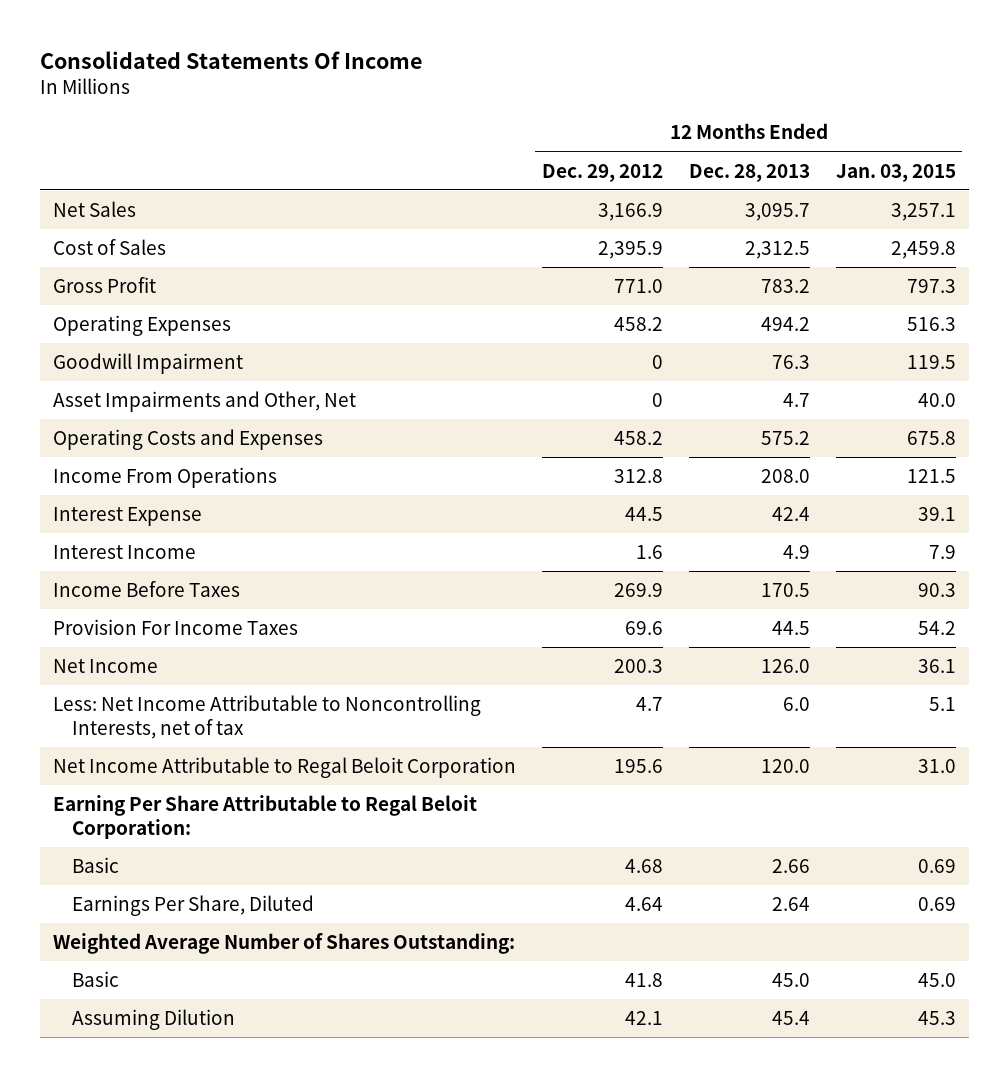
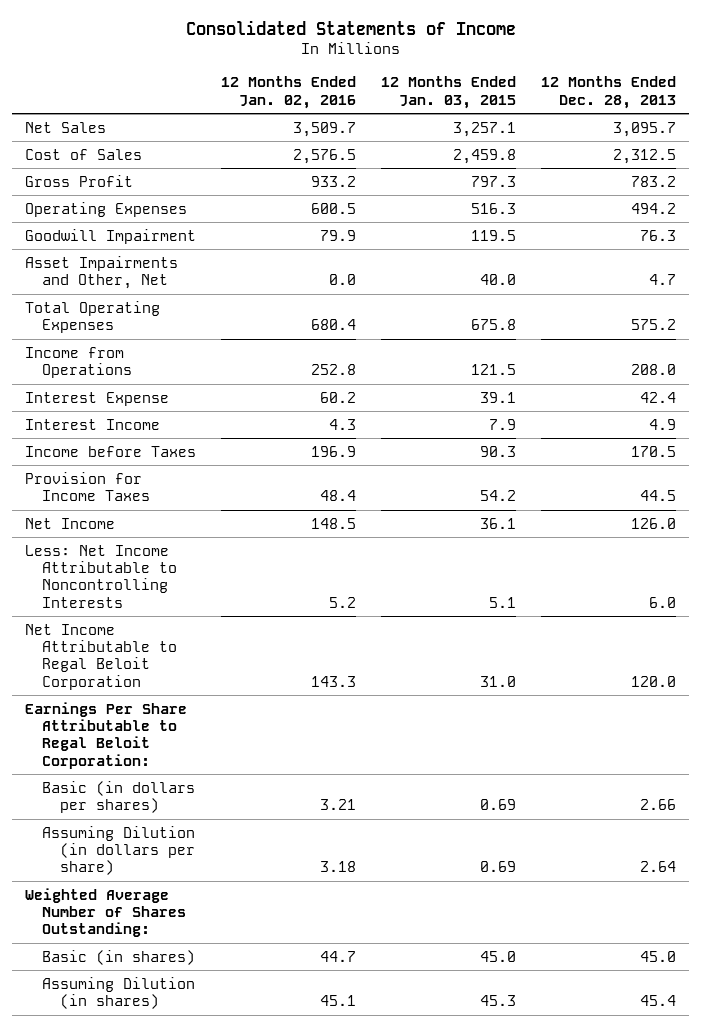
- Consolidated Statements Of Income
+ Consolidated Statements of Income
- | 12 Months Ended Dec. 29, 2012 | 12 Months Ended Dec. 28, 2013 | 12 Months Ended Jan. 03, 2015
+ | 12 Months Ended Jan. 02, 2016 | 12 Months Ended Jan. 03, 2015 | 12 Months Ended Dec. 28, 2013
- Operating Costs and Expenses | 458.2 | 575.2 | 675.8
- Income From Operations | 312.8 | 208.0 | 121.5
+ Total Operating Expenses | 680.4 | 675.8 | 575.2
+ Income from Operations | 252.8 | 121.5 | 208.0
- Income Before Taxes | 269.9 | 170.5 | 90.3
- Provision For Income Taxes | 69.6 | 44.5 | 54.2
+ Income before Taxes | 196.9 | 90.3 | 170.5
+ Provision for Income Taxes | 48.4 | 54.2 | 44.5
- Less: Net Income Attributable to Noncontrolling Interests, net of tax | 4.7 | 6.0 | 5.1
+ Less: Net Income Attributable to Noncontrolling Interests | 5.2 | 5.1 | 6.0
- Earning Per Share Attributable to Regal Beloit Corporation:
- Basic | 4.68 | 2.66 | 0.69
- Earnings Per Share, Diluted | 4.64 | 2.64 | 0.69
+ Earnings Per Share Attributable to Regal Beloit Corporation:
+ Basic (in dollars per shares) | 3.21 | 0.69 | 2.66
+ Assuming Dilution (in dollars per share) | 3.18 | 0.69 | 2.64
- Basic | 41.8 | 45.0 | 45.0
- Assuming Dilution | 42.1 | 45.4 | 45.3
+ Basic (in shares) | 44.7 | 45.0 | 45.0
+ Assuming Dilution (in shares) | 45.1 | 45.3 | 45.4

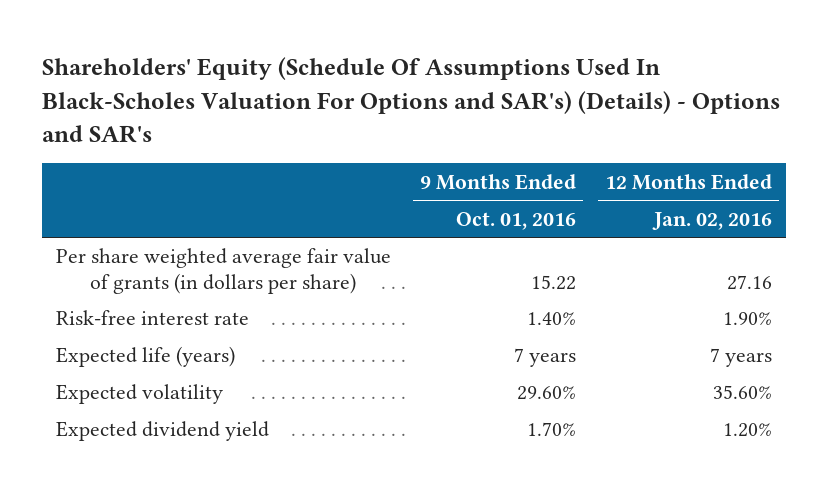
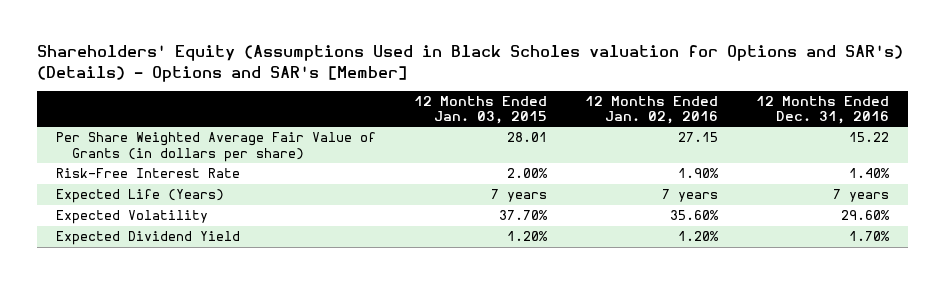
- Shareholders' Equity (Schedule Of Assumptions Used In Black-Scholes Valuation For Options and SAR's) (Details) - Options and SAR's
+ Shareholders' Equity (Assumptions Used in Black Scholes valuation for Options and SAR's) (Details) - Options and SAR's [Member]
- | 9 Months Ended Oct. 01, 2016 | 12 Months Ended Jan. 02, 2016
+ | 12 Months Ended Jan. 03, 2015 | 12 Months Ended Jan. 02, 2016 | 12 Months Ended Dec. 31, 2016
- Per share weighted average fair value of grants (in dollars per share) | 15.22 | 27.16
- Risk-free interest rate | 1.40% | 1.90%
- Expected life (years) | 7 years | 7 years
- Expected volatility | 29.60% | 35.60%
- Expected dividend yield | 1.70% | 1.20%
+ Per Share Weighted Average Fair Value of Grants (in dollars per share) | 28.01 | 27.15 | 15.22
+ Risk-Free Interest Rate | 2.00% | 1.90% | 1.40%
+ Expected Life (Years) | 7 years | 7 years | 7 years
+ Expected Volatility | 37.70% | 35.60% | 29.60%
+ Expected Dividend Yield | 1.20% | 1.20% | 1.70%

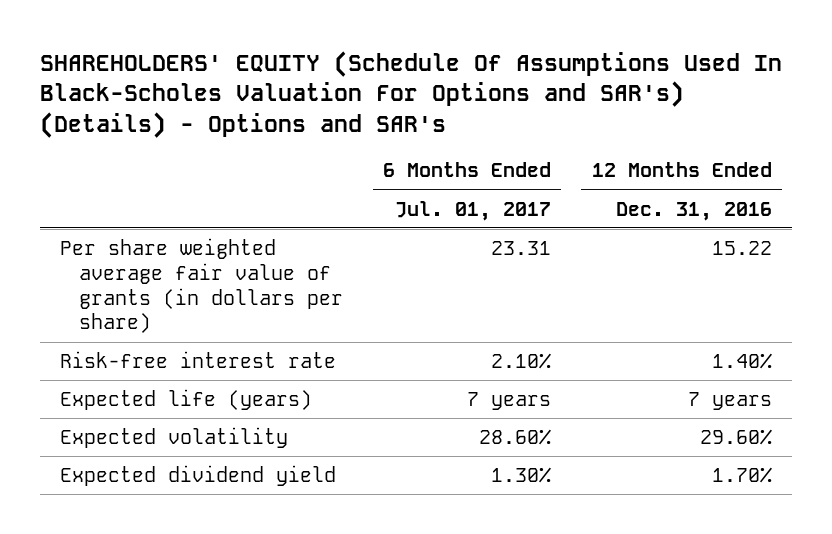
- Shareholders' Equity (Assumptions Used in Black Scholes valuation for Options and SAR's) (Details) - Options and SAR's [Member]
+ SHAREHOLDERS' EQUITY (Schedule Of Assumptions Used In Black-Scholes Valuation For Options and SAR's) (Details) - Options and SAR's
- | 12 Months Ended Jan. 03, 2015 | 12 Months Ended Jan. 02, 2016 | 12 Months Ended Dec. 31, 2016
+ | 6 Months Ended Jul. 01, 2017 | 12 Months Ended Dec. 31, 2016
- Per Share Weighted Average Fair Value of Grants (in dollars per share) | 28.01 | 27.15 | 15.22
- Risk-Free Interest Rate | 2.00% | 1.90% | 1.40%
- Expected Life (Years) | 7 years | 7 years | 7 years
- Expected Volatility | 37.70% | 35.60% | 29.60%
- Expected Dividend Yield | 1.20% | 1.20% | 1.70%
+ Per share weighted average fair value of grants (in dollars per share) | 23.31 | 15.22
+ Risk-free interest rate | 2.10% | 1.40%
+ Expected life (years) | 7 years | 7 years
+ Expected volatility | 28.60% | 29.60%
+ Expected dividend yield | 1.30% | 1.70%

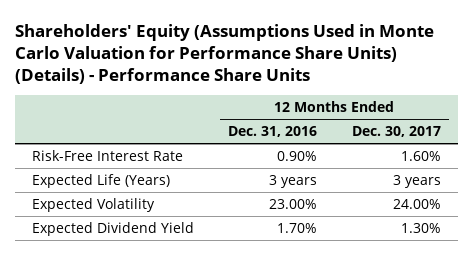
- SHAREHOLDERS' EQUITY (Schedule Of Assumptions Used In Black-Scholes Valuation For Options and SAR's) (Details) - Options and SAR's
+ Shareholders' Equity (Assumptions Used in Monte Carlo Valuation for Performance Share Units) (Details) - Performance Share Units
- | 6 Months Ended Jul. 01, 2017 | 12 Months Ended Dec. 31, 2016
+ | 12 Months Ended Dec. 31, 2016 | 12 Months Ended Dec. 30, 2017
- Per share weighted average fair value of grants (in dollars per share) | 23.31 | 15.22
- Risk-free interest rate | 2.10% | 1.40%
- Expected life (years) | 7 years | 7 years
- Expected volatility | 28.60% | 29.60%
- Expected dividend yield | 1.30% | 1.70%
+ Risk-Free Interest Rate | 0.90% | 1.60%
+ Expected Life (Years) | 3 years | 3 years
+ Expected Volatility | 23.00% | 24.00%
+ Expected Dividend Yield | 1.70% | 1.30%

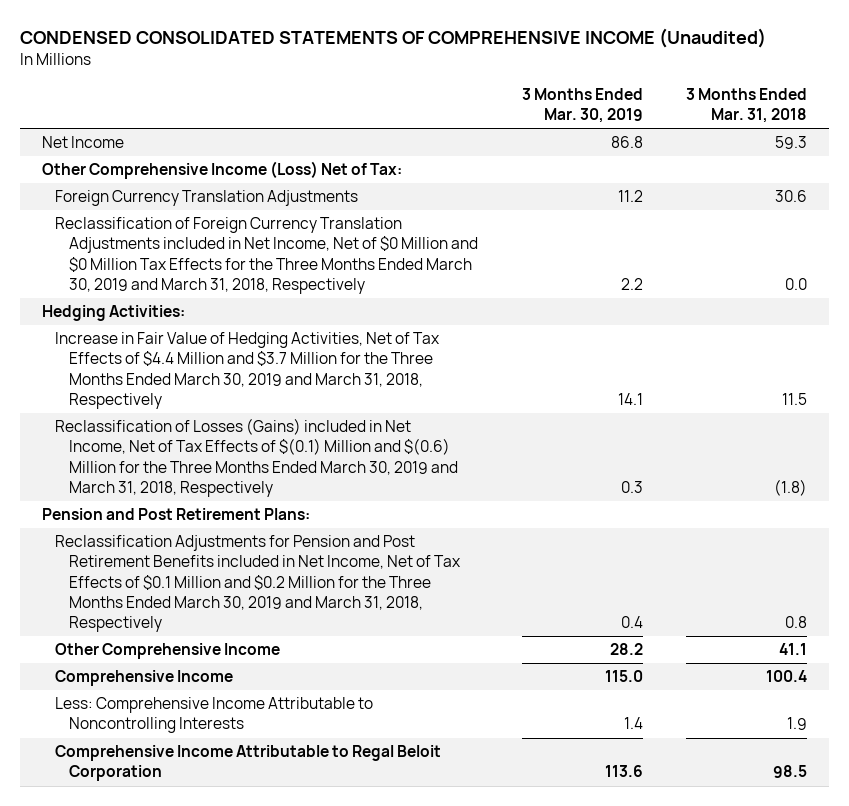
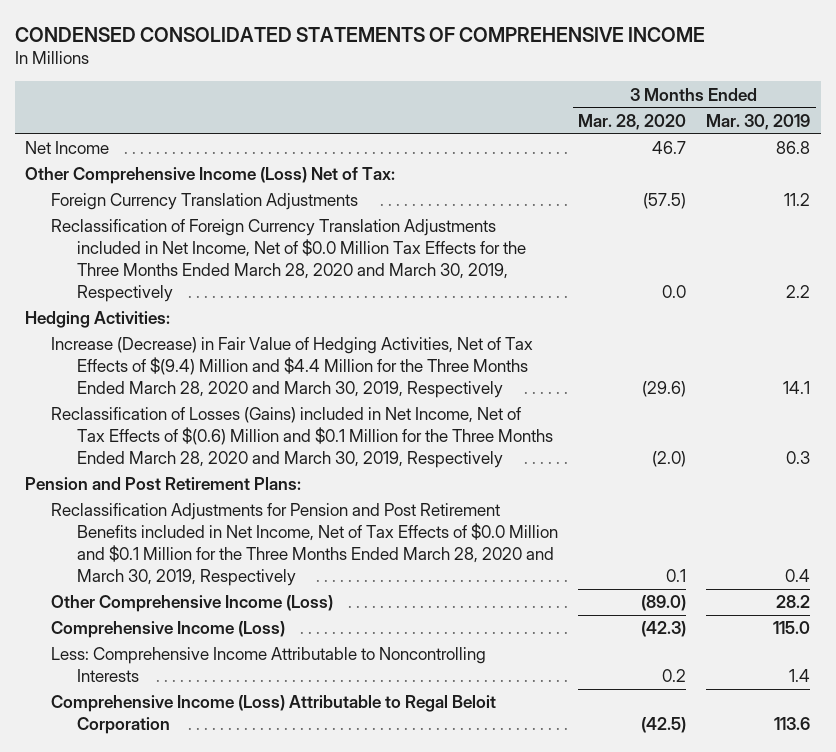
- CONDENSED CONSOLIDATED STATEMENTS OF COMPREHENSIVE INCOME (Unaudited)
+ CONDENSED CONSOLIDATED STATEMENTS OF COMPREHENSIVE INCOME
- | 3 Months Ended Mar. 30, 2019 | 3 Months Ended Mar. 31, 2018
+ | 3 Months Ended Mar. 28, 2020 | 3 Months Ended Mar. 30, 2019
- Reclassification of Foreign Currency Translation Adjustments included in Net Income, Net of $0 Million and $0 Million Tax Effects for the Three Months Ended March 30, 2019 and March 31, 2018, Respectively | 2.2 | 0.0
+ Reclassification of Foreign Currency Translation Adjustments included in Net Income, Net of $0.0 Million Tax Effects for the Three Months Ended March 28, 2020 and March 30, 2019, Respectively | 0.0 | 2.2
- Increase in Fair Value of Hedging Activities, Net of Tax Effects of $4.4 Million and $3.7 Million for the Three Months Ended March 30, 2019 and March 31, 2018, Respectively | 14.1 | 11.5
- Reclassification of Losses (Gains) included in Net Income, Net of Tax Effects of $(0.1) Million and $(0.6) Million for the Three Months Ended March 30, 2019 and March 31, 2018, Respectively | 0.3 | (1.8)
+ Increase (Decrease) in Fair Value of Hedging Activities, Net of Tax Effects of $(9.4) Million and $4.4 Million for the Three Months Ended March 28, 2020 and March 30, 2019, Respectively | (29.6) | 14.1
+ Reclassification of Losses (Gains) included in Net Income, Net of Tax Effects of $(0.6) Million and $0.1 Million for the Three Months Ended March 28, 2020 and March 30, 2019, Respectively | (2.0) | 0.3
- Reclassification Adjustments for Pension and Post Retirement Benefits included in Net Income, Net of Tax Effects of $0.1 Million and $0.2 Million for the Three Months Ended March 30, 2019 and March 31, 2018, Respectively | 0.4 | 0.8
- Other Comprehensive Income | 28.2 | 41.1
- Comprehensive Income | 115.0 | 100.4
+ Reclassification Adjustments for Pension and Post Retirement Benefits included in Net Income, Net of Tax Effects of $0.0 Million and $0.1 Million for the Three Months Ended March 28, 2020 and March 30, 2019, Respectively | 0.1 | 0.4
+ Other Comprehensive Income (Loss) | (89.0) | 28.2
+ Comprehensive Income (Loss) | (42.3) | 115.0
- Comprehensive Income Attributable to Regal Beloit Corporation | 113.6 | 98.5
+ Comprehensive Income (Loss) Attributable to Regal Beloit Corporation | (42.5) | 113.6

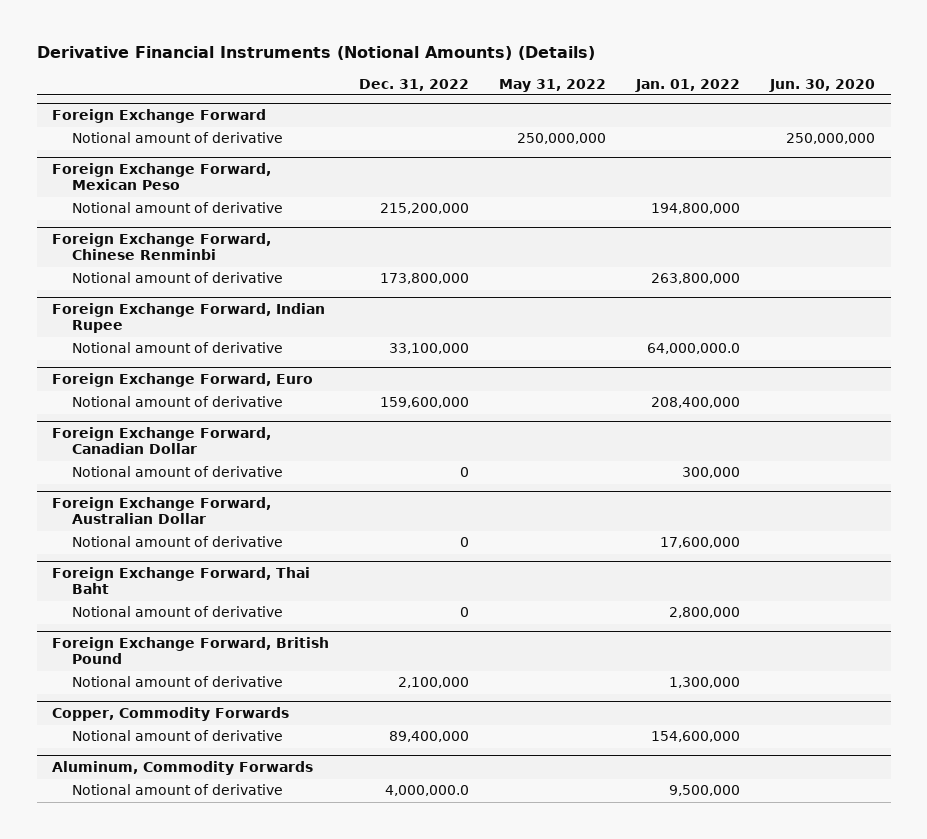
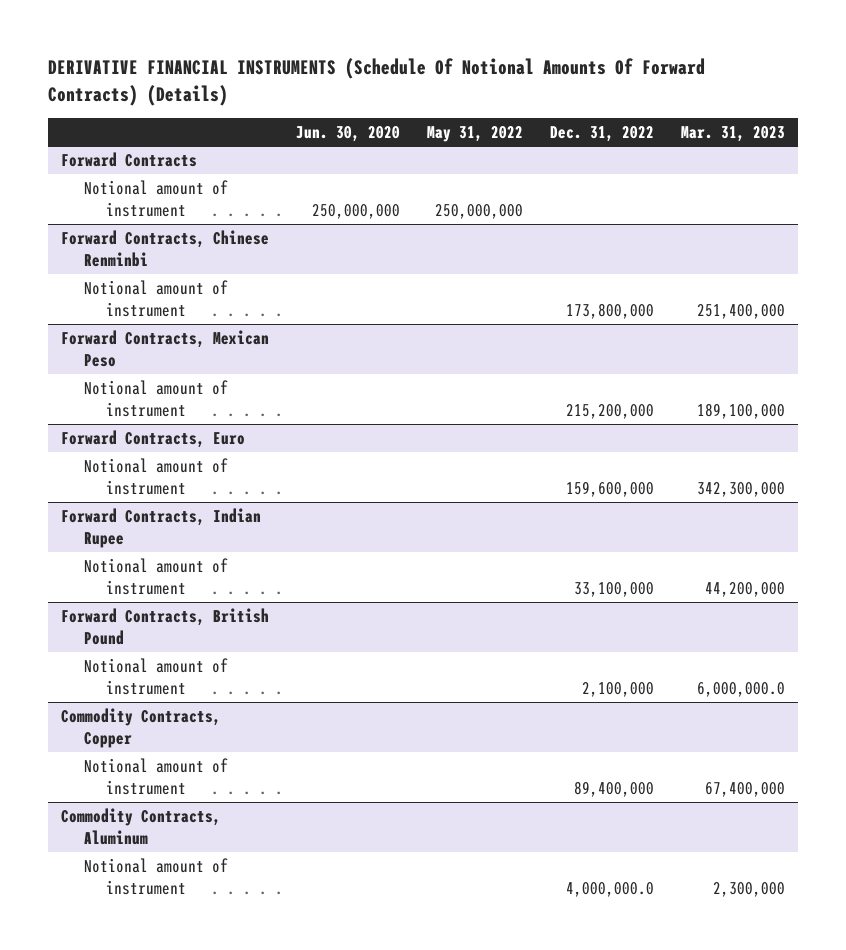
- Derivative Financial Instruments (Notional Amounts) (Details)
+ DERIVATIVE FINANCIAL INSTRUMENTS (Schedule Of Notional Amounts Of Forward Contracts) (Details)
- | Dec. 31, 2022 | May 31, 2022 | Jan. 01, 2022 | Jun. 30, 2020
+ | Jun. 30, 2020 | May 31, 2022 | Dec. 31, 2022 | Mar. 31, 2023
- Foreign Exchange Forward
- Notional amount of derivative | | 250,000,000 | | 250,000,000
- Foreign Exchange Forward, Mexican Peso
- Notional amount of derivative | 215,200,000 | | 194,800,000 |
- Foreign Exchange Forward, Chinese Renminbi
- Notional amount of derivative | 173,800,000 | | 263,800,000 |
- Foreign Exchange Forward, Indian Rupee
- Notional amount of derivative | 33,100,000 | | 64,000,000.0 |
- Foreign Exchange Forward, Euro
- Notional amount of derivative | 159,600,000 | | 208,400,000 |
- Foreign Exchange Forward, Canadian Dollar
- Notional amount of derivative | 0 | | 300,000 |
- Foreign Exchange Forward, Australian Dollar
- Notional amount of derivative | 0 | | 17,600,000 |
- Foreign Exchange Forward, Thai Baht
- Notional amount of derivative | 0 | | 2,800,000 |
- Foreign Exchange Forward, British Pound
- Notional amount of derivative | 2,100,000 | | 1,300,000 |
- Copper, Commodity Forwards
- Notional amount of derivative | 89,400,000 | | 154,600,000 |
- Aluminum, Commodity Forwards
- Notional amount of derivative | 4,000,000.0 | | 9,500,000 |
+ Forward Contracts
+ Notional amount of instrument | 250,000,000 | 250,000,000 | |
+ Forward Contracts, Chinese Renminbi
+ Notional amount of instrument | | | 173,800,000 | 251,400,000
+ Forward Contracts, Mexican Peso
+ Notional amount of instrument | | | 215,200,000 | 189,100,000
+ Forward Contracts, Euro
+ Notional amount of instrument | | | 159,600,000 | 342,300,000
+ Forward Contracts, Indian Rupee
+ Notional amount of instrument | | | 33,100,000 | 44,200,000
+ Forward Contracts, British Pound
+ Notional amount of instrument | | | 2,100,000 | 6,000,000.0
+ Commodity Contracts, Copper
+ Notional amount of instrument | | | 89,400,000 | 67,400,000
+ Commodity Contracts, Aluminum
+ Notional amount of instrument | | | 4,000,000.0 | 2,300,000

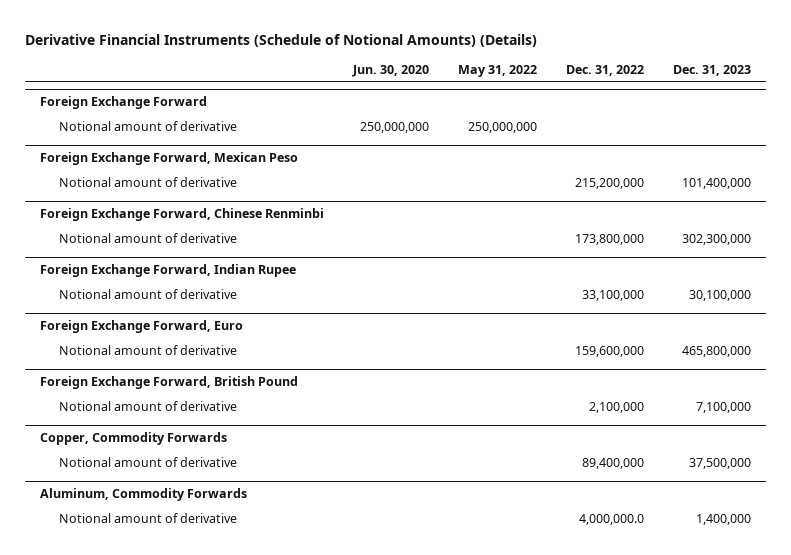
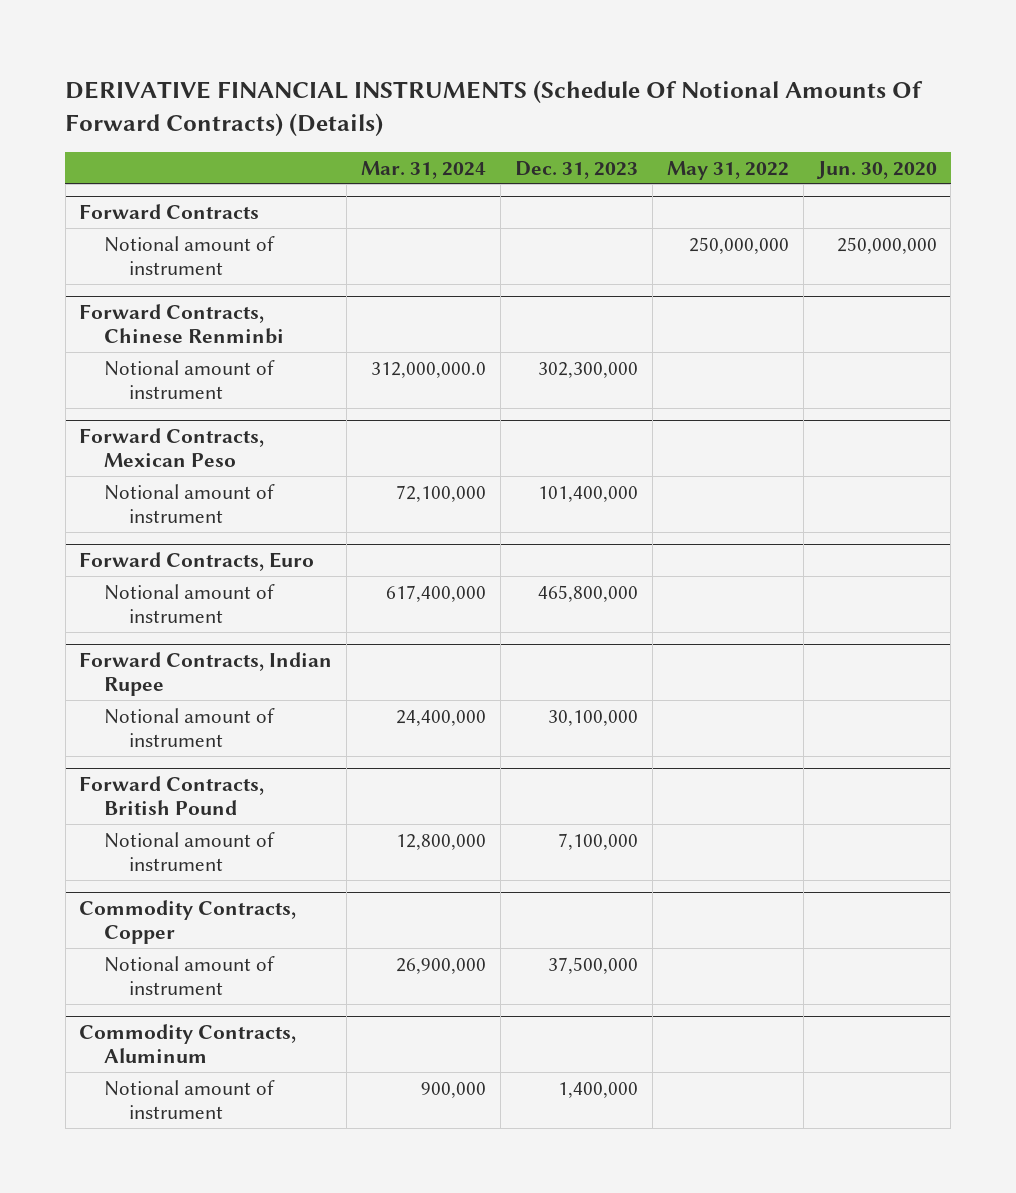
- Derivative Financial Instruments (Schedule of Notional Amounts) (Details)
+ DERIVATIVE FINANCIAL INSTRUMENTS (Schedule Of Notional Amounts Of Forward Contracts) (Details)
- | Jun. 30, 2020 | May 31, 2022 | Dec. 31, 2022 | Dec. 31, 2023
+ | Mar. 31, 2024 | Dec. 31, 2023 | May 31, 2022 | Jun. 30, 2020
- Foreign Exchange Forward
- Notional amount of derivative | 250,000,000 | 250,000,000 | |
- Foreign Exchange Forward, Mexican Peso
- Notional amount of derivative | | | 215,200,000 | 101,400,000
- Foreign Exchange Forward, Chinese Renminbi
- Notional amount of derivative | | | 173,800,000 | 302,300,000
- Foreign Exchange Forward, Indian Rupee
- Notional amount of derivative | | | 33,100,000 | 30,100,000
- Foreign Exchange Forward, Euro
- Notional amount of derivative | | | 159,600,000 | 465,800,000
- Foreign Exchange Forward, British Pound
- Notional amount of derivative | | | 2,100,000 | 7,100,000
- Copper, Commodity Forwards
- Notional amount of derivative | | | 89,400,000 | 37,500,000
- Aluminum, Commodity Forwards
- Notional amount of derivative | | | 4,000,000.0 | 1,400,000
+ Forward Contracts
+ Notional amount of instrument | | | 250,000,000 | 250,000,000
+ Forward Contracts, Chinese Renminbi
+ Notional amount of instrument | 312,000,000.0 | 302,300,000 | |
+ Forward Contracts, Mexican Peso
+ Notional amount of instrument | 72,100,000 | 101,400,000 | |
+ Forward Contracts, Euro
+ Notional amount of instrument | 617,400,000 | 465,800,000 | |
+ Forward Contracts, Indian Rupee
+ Notional amount of instrument | 24,400,000 | 30,100,000 | |
+ Forward Contracts, British Pound
+ Notional amount of instrument | 12,800,000 | 7,100,000 | |
+ Commodity Contracts, Copper
+ Notional amount of instrument | 26,900,000 | 37,500,000 | |
+ Commodity Contracts, Aluminum
+ Notional amount of instrument | 900,000 | 1,400,000 | |

